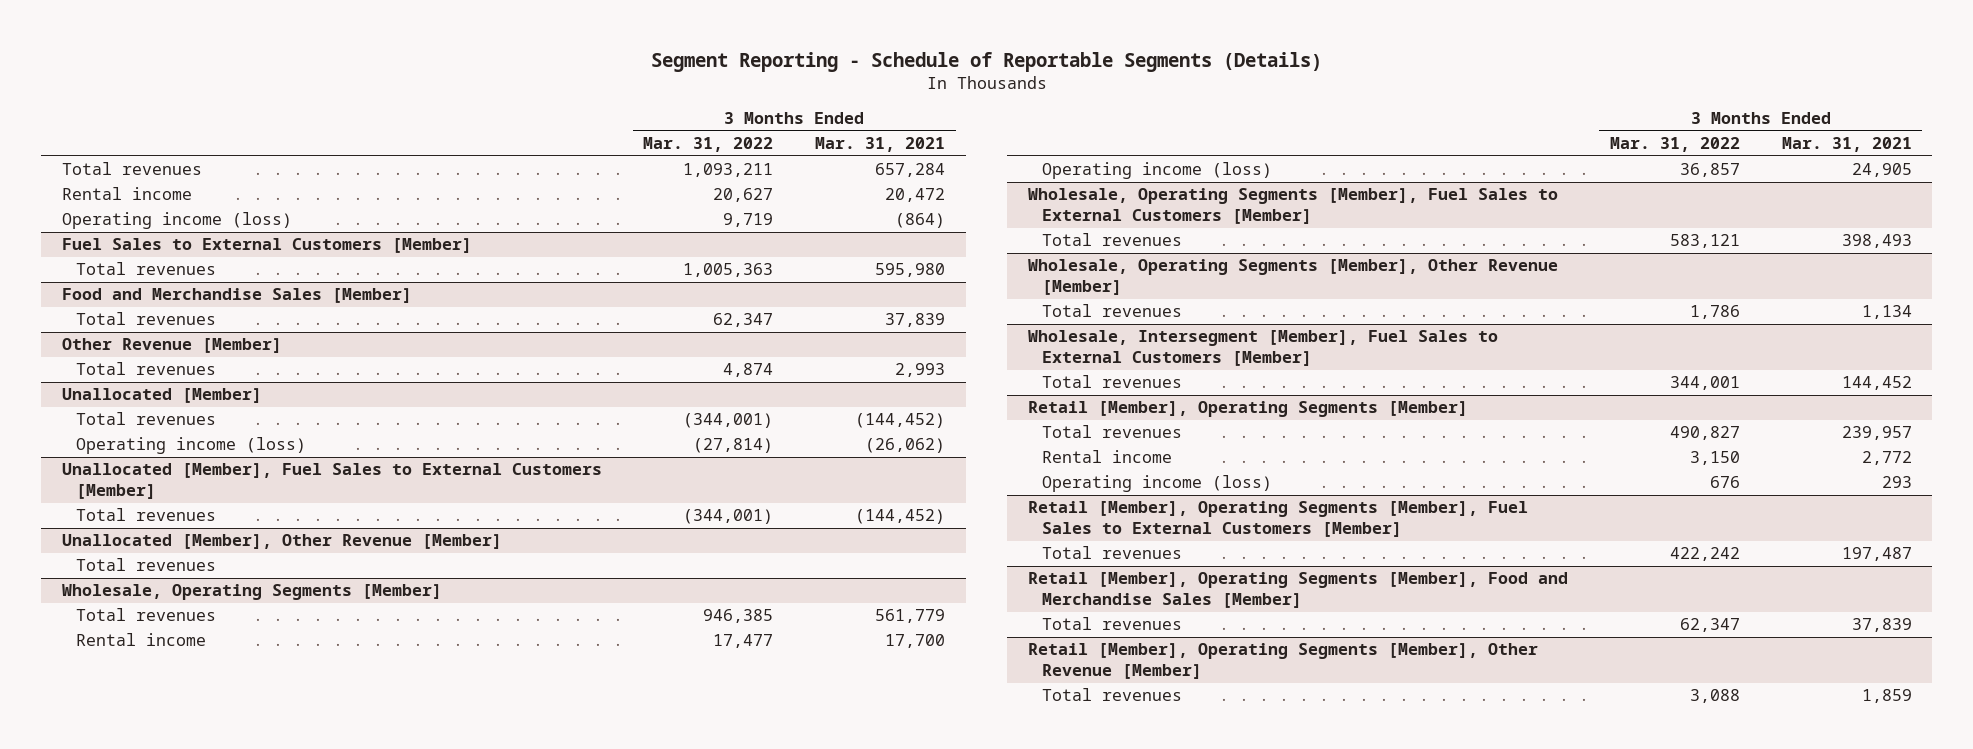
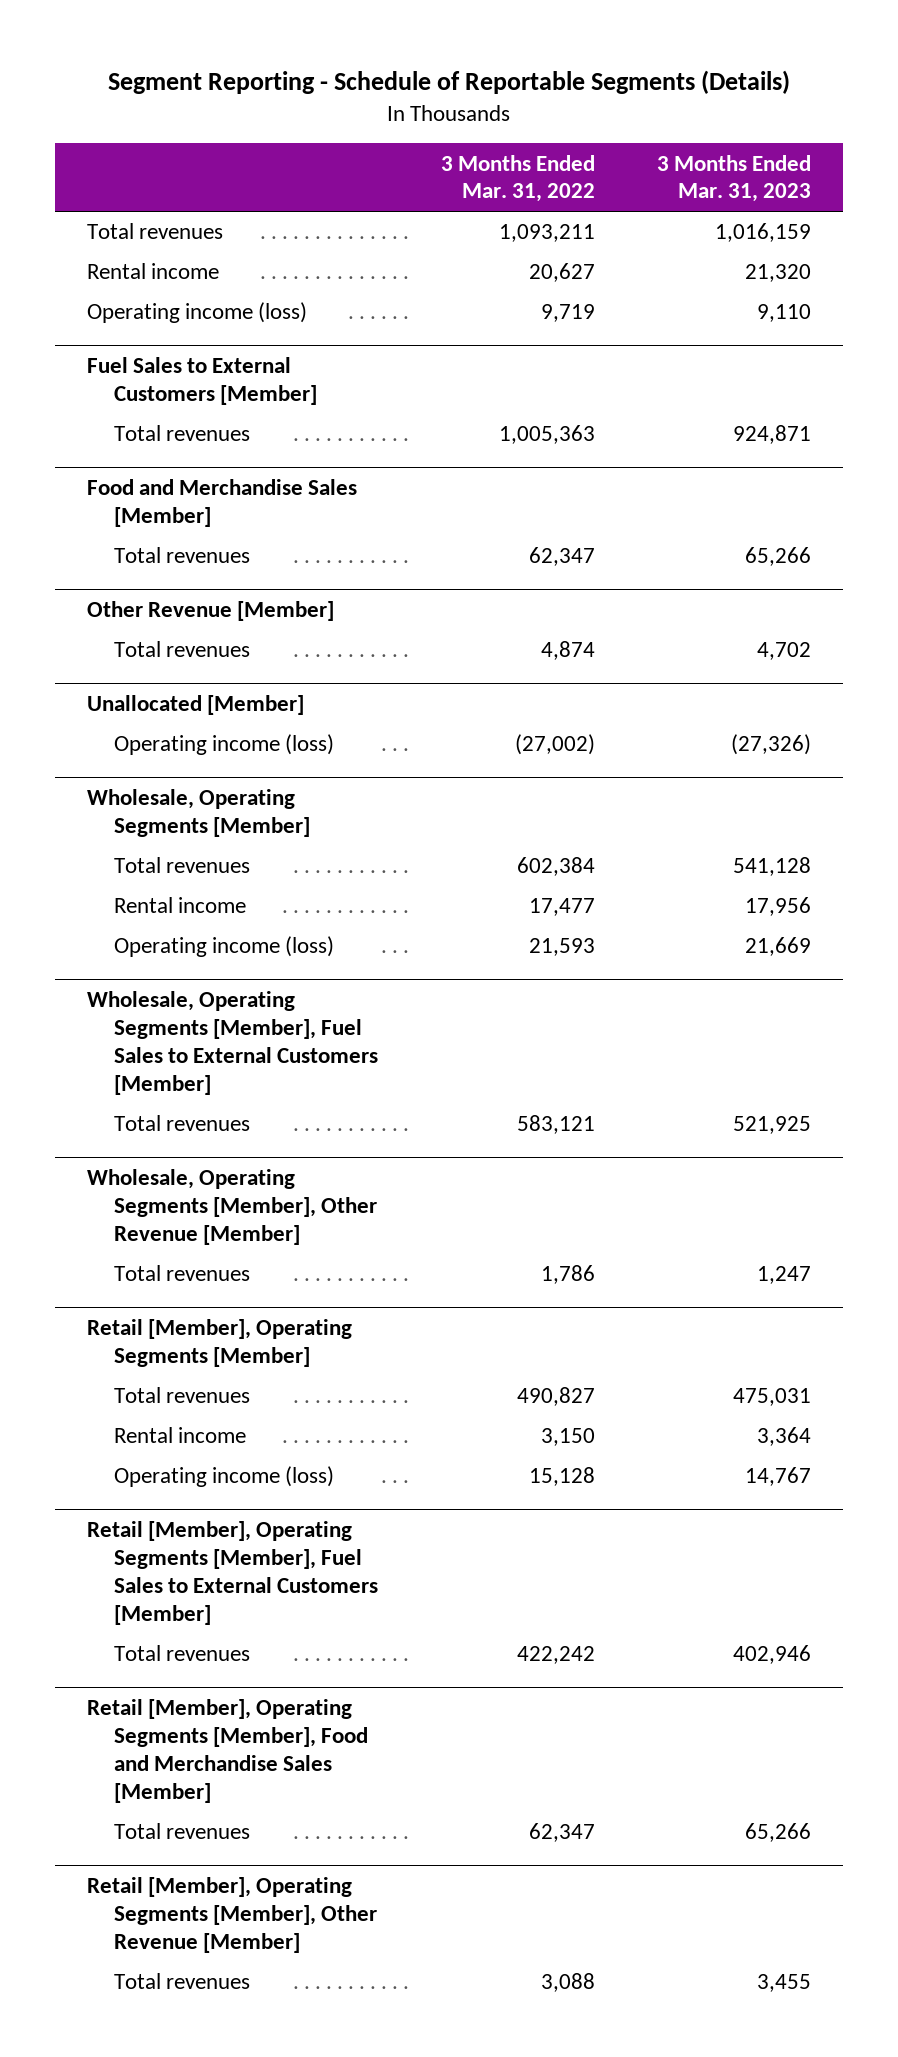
- | 3 Months Ended Mar. 31, 2022 | 3 Months Ended Mar. 31, 2021
+ | 3 Months Ended Mar. 31, 2022 | 3 Months Ended Mar. 31, 2023
@ Unallocated [Member]
- Total revenues | (344,001) | (144,452)
- Operating income (loss) | (27,814) | (26,062)
- Unallocated [Member], Fuel Sales to External Customers [Member]
- Total revenues | (344,001) | (144,452)
- Unallocated [Member], Other Revenue [Member]
- Total revenues
@ Unallocated [Member]
+ Operating income (loss) | (27,002) | (27,326)
@ Wholesale, Operating Segments [Member]
- Total revenues | 946,385 | 561,779
+ Total revenues | 602,384 | 541,128
- Operating income (loss) | 36,857 | 24,905
+ Operating income (loss) | 21,593 | 21,669
- Wholesale, Intersegment [Member], Fuel Sales to External Customers [Member]
- Total revenues | 344,001 | 144,452
@ Retail [Member], Operating Segments [Member]
- Operating income (loss) | 676 | 293
+ Operating income (loss) | 15,128 | 14,767

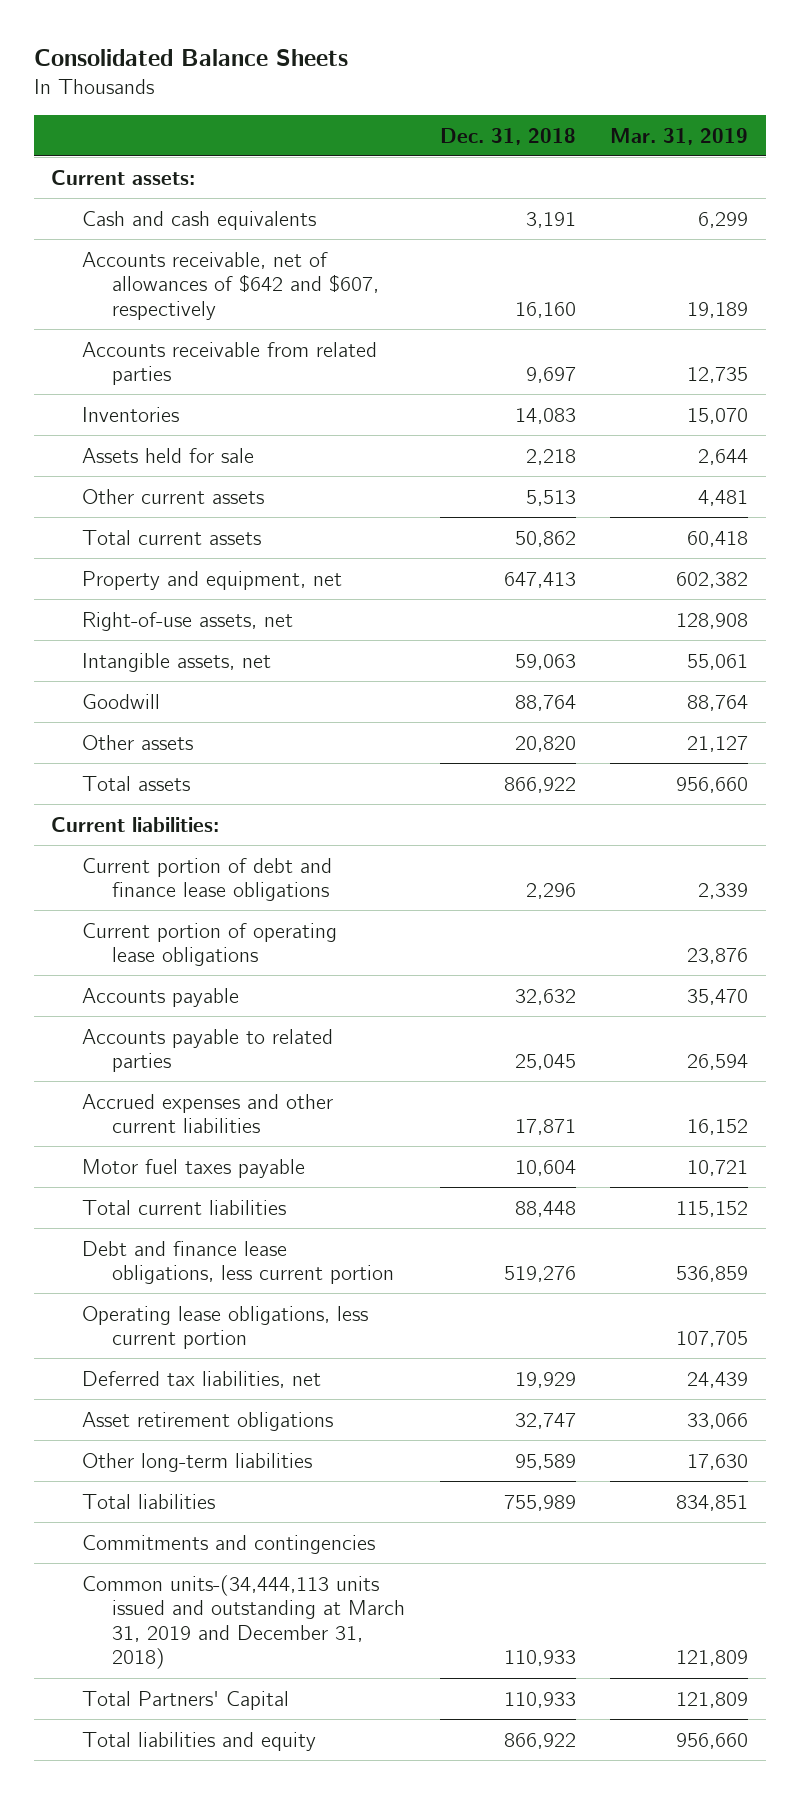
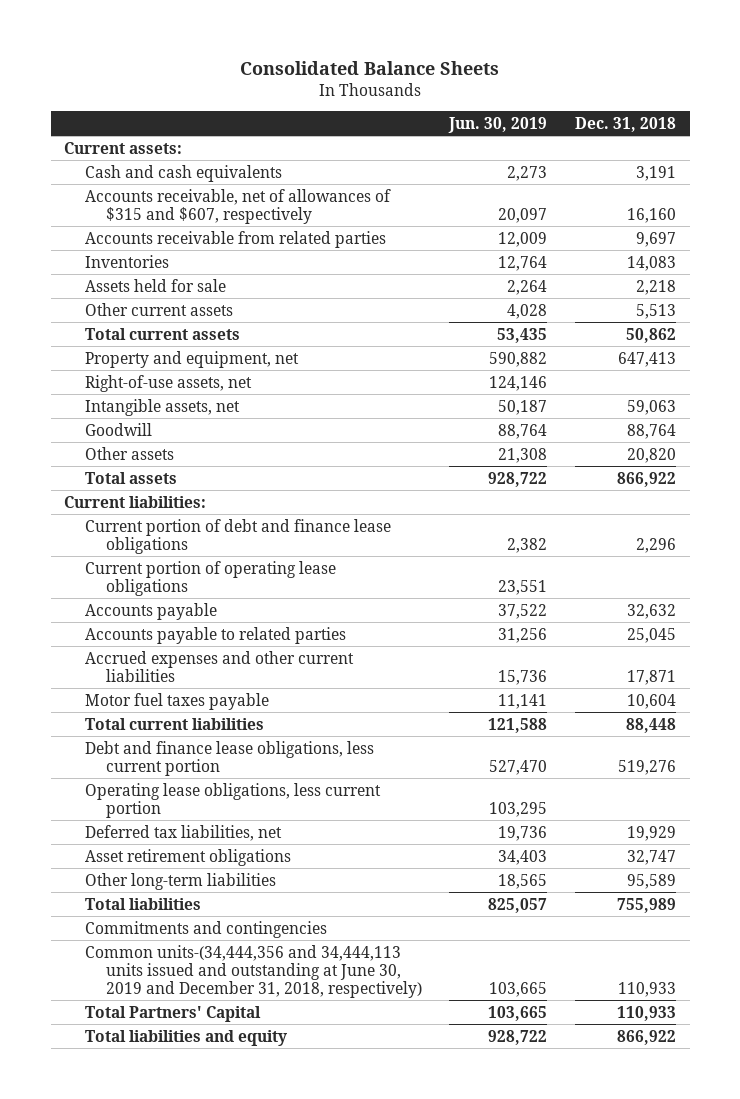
- | Dec. 31, 2018 | Mar. 31, 2019
+ | Jun. 30, 2019 | Dec. 31, 2018
- Accounts receivable, net of allowances of $642 and $607, respectively | 16,160 | 19,189
+ Accounts receivable, net of allowances of $315 and $607, respectively | 20,097 | 16,160
- Common units-(34,444,113 units issued and outstanding at March 31, 2019 and December 31, 2018) | 110,933 | 121,809
+ Common units-(34,444,356 and 34,444,113 units issued and outstanding at June 30, 2019 and December 31, 2018, respectively) | 103,665 | 110,933

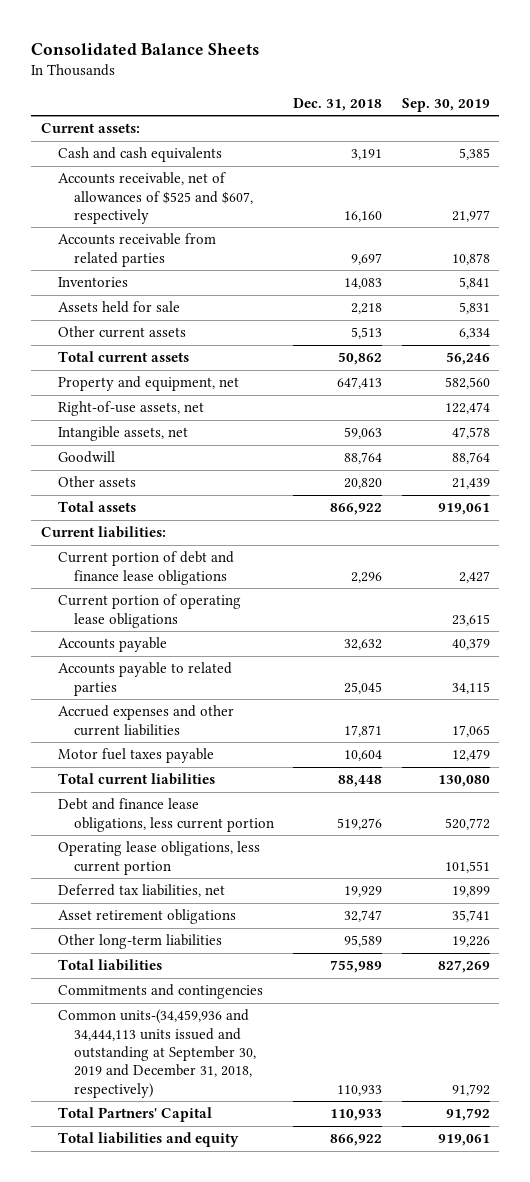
- | Jun. 30, 2019 | Dec. 31, 2018
+ | Dec. 31, 2018 | Sep. 30, 2019
- Accounts receivable, net of allowances of $315 and $607, respectively | 20,097 | 16,160
+ Accounts receivable, net of allowances of $525 and $607, respectively | 16,160 | 21,977
- Common units-(34,444,356 and 34,444,113 units issued and outstanding at June 30, 2019 and December 31, 2018, respectively) | 103,665 | 110,933
+ Common units-(34,459,936 and 34,444,113 units issued and outstanding at September 30, 2019 and December 31, 2018, respectively) | 110,933 | 91,792

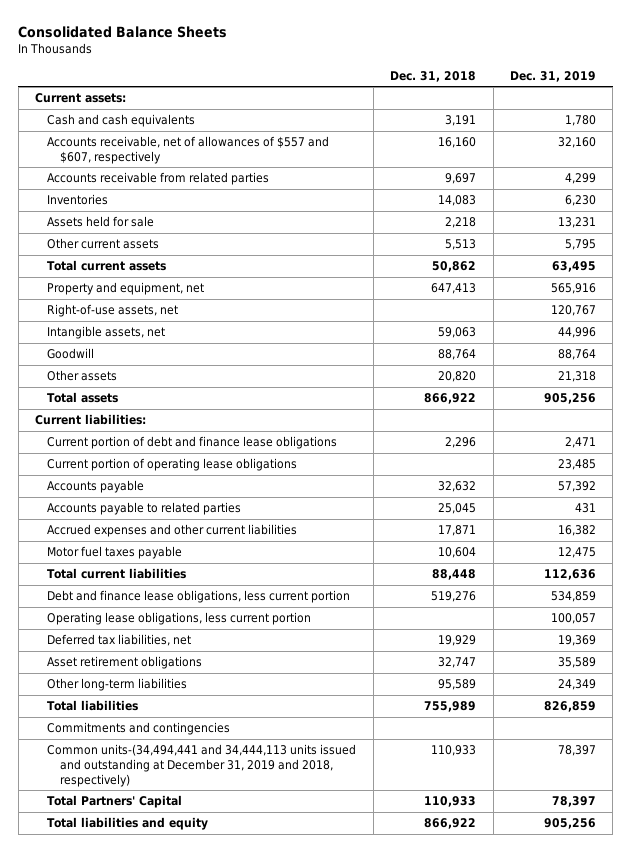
- | Dec. 31, 2018 | Sep. 30, 2019
+ | Dec. 31, 2018 | Dec. 31, 2019
- Accounts receivable, net of allowances of $525 and $607, respectively | 16,160 | 21,977
+ Accounts receivable, net of allowances of $557 and $607, respectively | 16,160 | 32,160
- Common units-(34,459,936 and 34,444,113 units issued and outstanding at September 30, 2019 and December 31, 2018, respectively) | 110,933 | 91,792
+ Common units-(34,494,441 and 34,444,113 units issued and outstanding at December 31, 2019 and 2018, respectively) | 110,933 | 78,397

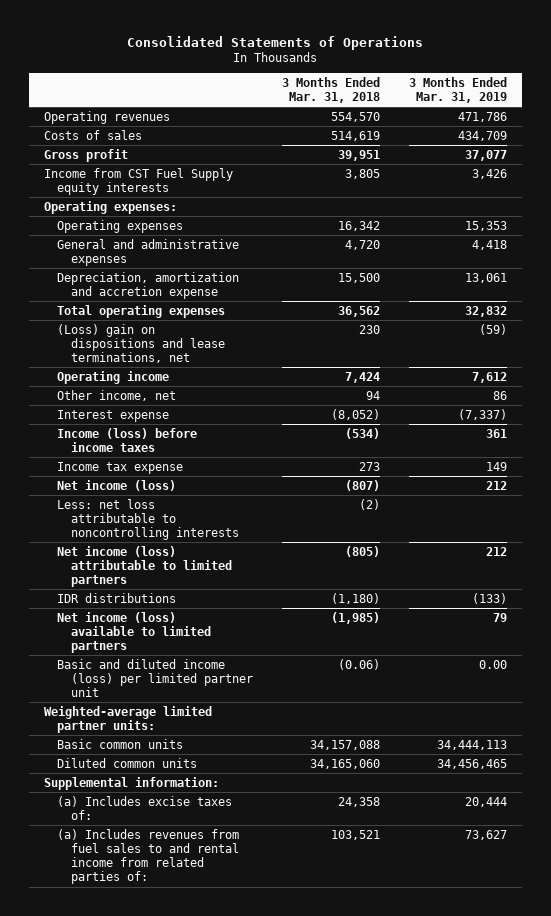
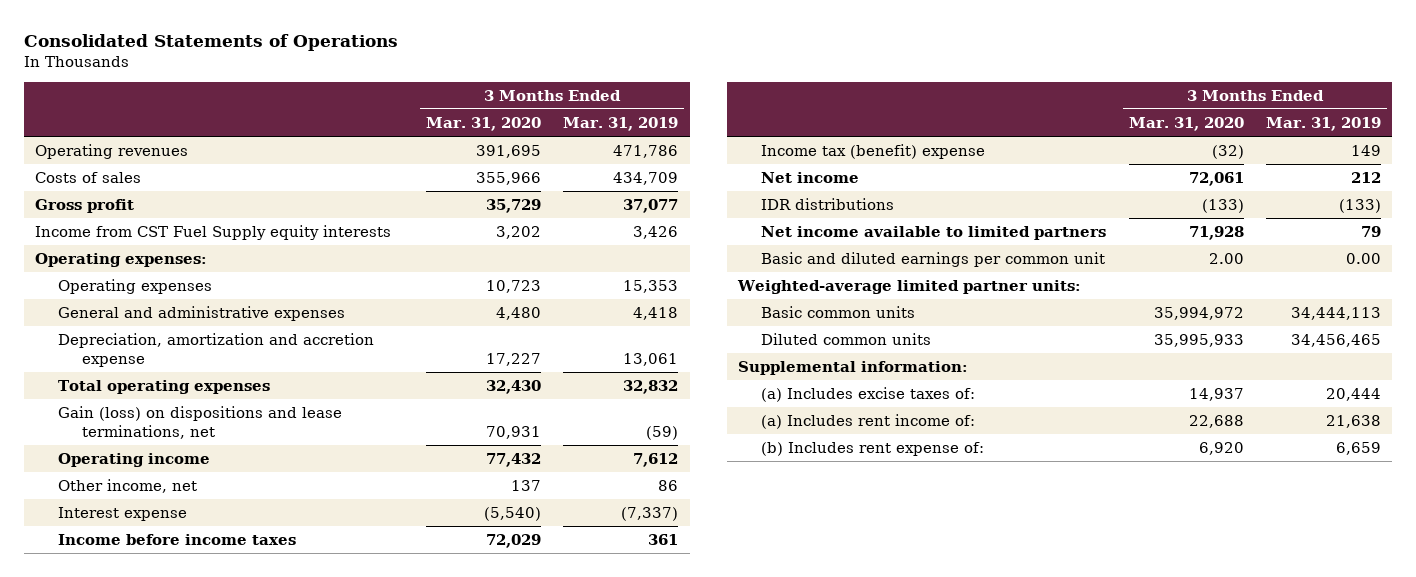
- | 3 Months Ended Mar. 31, 2018 | 3 Months Ended Mar. 31, 2019
+ | 3 Months Ended Mar. 31, 2020 | 3 Months Ended Mar. 31, 2019
- (Loss) gain on dispositions and lease terminations, net | 230 | (59)
+ Gain (loss) on dispositions and lease terminations, net | 70,931 | (59)
- Income (loss) before income taxes | (534) | 361
- Income tax expense | 273 | 149
- Net income (loss) | (807) | 212
- Less: net loss attributable to noncontrolling interests | (2) |
- Net income (loss) attributable to limited partners | (805) | 212
+ Income before income taxes | 72,029 | 361
+ Income tax (benefit) expense | (32) | 149
+ Net income | 72,061 | 212
- Net income (loss) available to limited partners | (1,985) | 79
- Basic and diluted income (loss) per limited partner unit | (0.06) | 0.00
+ Net income available to limited partners | 71,928 | 79
+ Basic and diluted earnings per common unit | 2.00 | 0.00
- (a) Includes revenues from fuel sales to and rental income from related parties of: | 103,521 | 73,627
+ (a) Includes rent income of: | 22,688 | 21,638
+ (b) Includes rent expense of: | 6,920 | 6,659

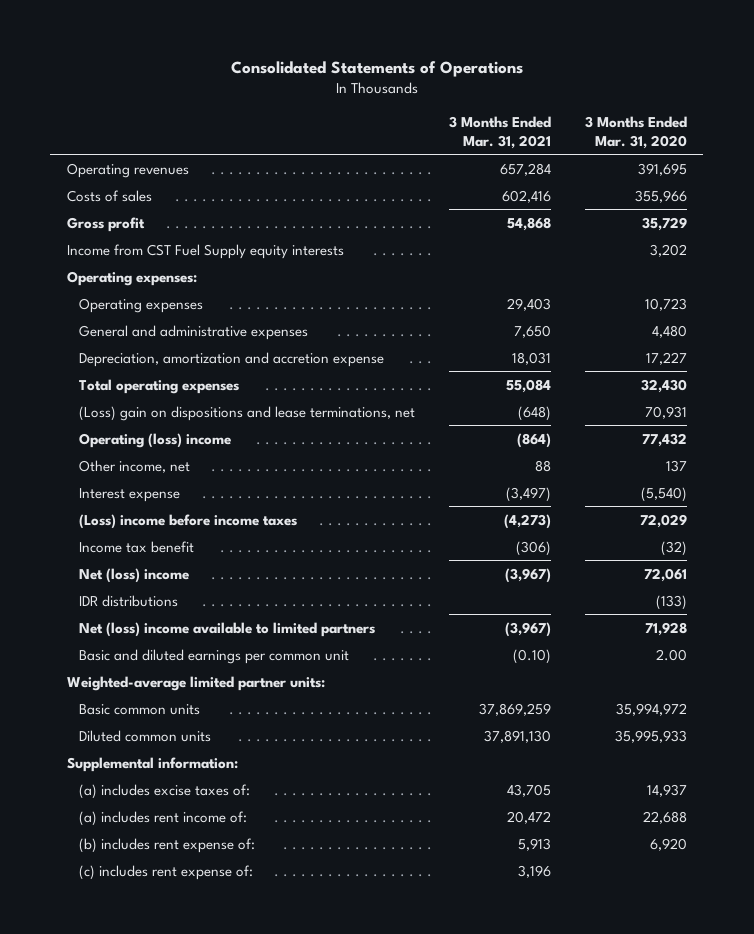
- | 3 Months Ended Mar. 31, 2020 | 3 Months Ended Mar. 31, 2019
+ | 3 Months Ended Mar. 31, 2021 | 3 Months Ended Mar. 31, 2020
- Gain (loss) on dispositions and lease terminations, net | 70,931 | (59)
- Operating income | 77,432 | 7,612
+ (Loss) gain on dispositions and lease terminations, net | (648) | 70,931
+ Operating (loss) income | (864) | 77,432
- Income before income taxes | 72,029 | 361
- Income tax (benefit) expense | (32) | 149
- Net income | 72,061 | 212
+ (Loss) income before income taxes | (4,273) | 72,029
+ Income tax benefit | (306) | (32)
+ Net (loss) income | (3,967) | 72,061
- Net income available to limited partners | 71,928 | 79
+ Net (loss) income available to limited partners | (3,967) | 71,928
- (a) Includes excise taxes of: | 14,937 | 20,444
- (a) Includes rent income of: | 22,688 | 21,638
- (b) Includes rent expense of: | 6,920 | 6,659
+ (a) includes excise taxes of: | 43,705 | 14,937
+ (a) includes rent income of: | 20,472 | 22,688
+ (b) includes rent expense of: | 5,913 | 6,920
+ (c) includes rent expense of: | 3,196 |

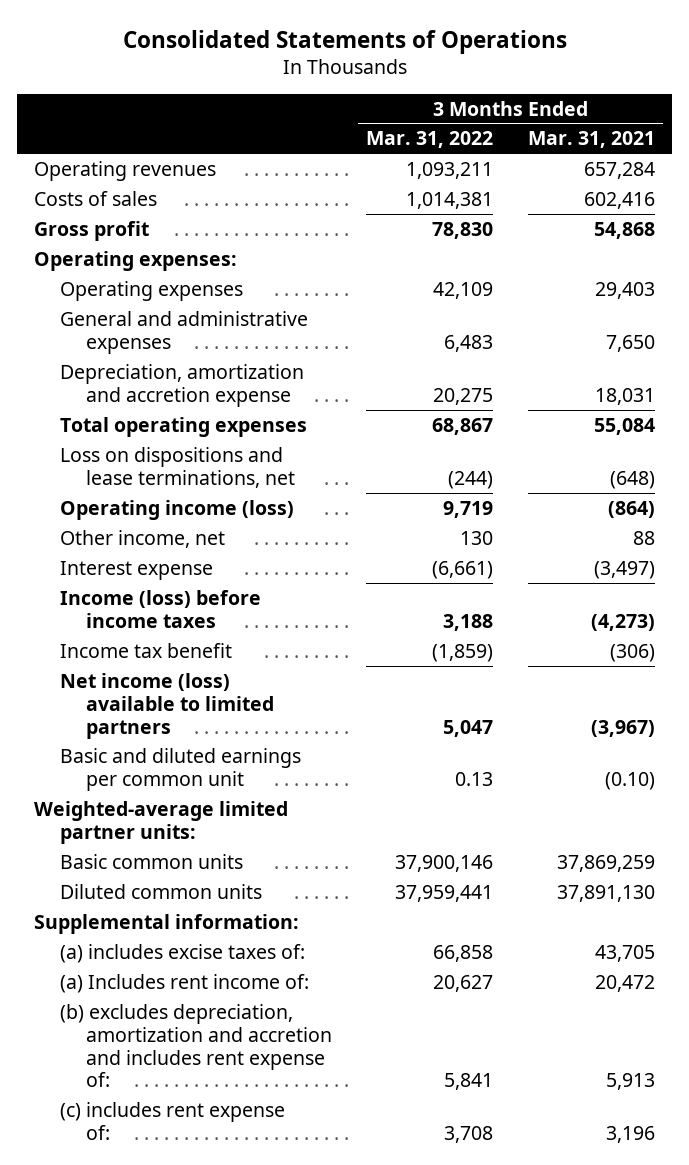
- | 3 Months Ended Mar. 31, 2021 | 3 Months Ended Mar. 31, 2020
+ | 3 Months Ended Mar. 31, 2022 | 3 Months Ended Mar. 31, 2021
- Income from CST Fuel Supply equity interests | | 3,202
- (Loss) gain on dispositions and lease terminations, net | (648) | 70,931
- Operating (loss) income | (864) | 77,432
+ Loss on dispositions and lease terminations, net | (244) | (648)
+ Operating income (loss) | 9,719 | (864)
- (Loss) income before income taxes | (4,273) | 72,029
+ Income (loss) before income taxes | 3,188 | (4,273)
- Net (loss) income | (3,967) | 72,061
- IDR distributions | | (133)
- Net (loss) income available to limited partners | (3,967) | 71,928
+ Net income (loss) available to limited partners | 5,047 | (3,967)
- (a) includes rent income of: | 20,472 | 22,688
- (b) includes rent expense of: | 5,913 | 6,920
+ (a) Includes rent income of: | 20,627 | 20,472
+ (b) excludes depreciation, amortization and accretion and includes rent expense of: | 5,841 | 5,913

